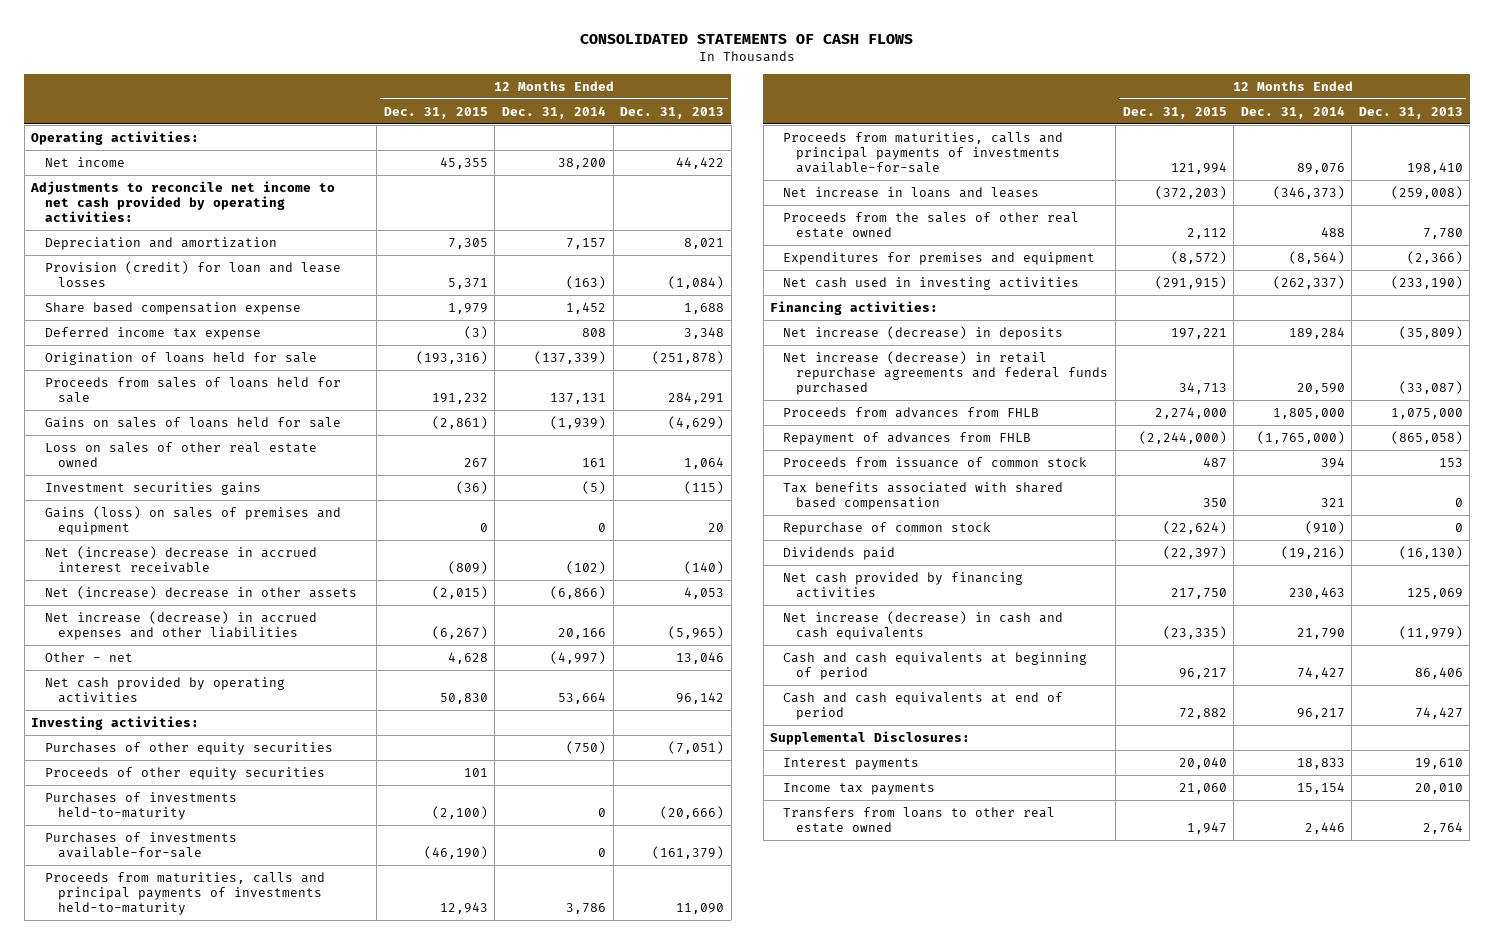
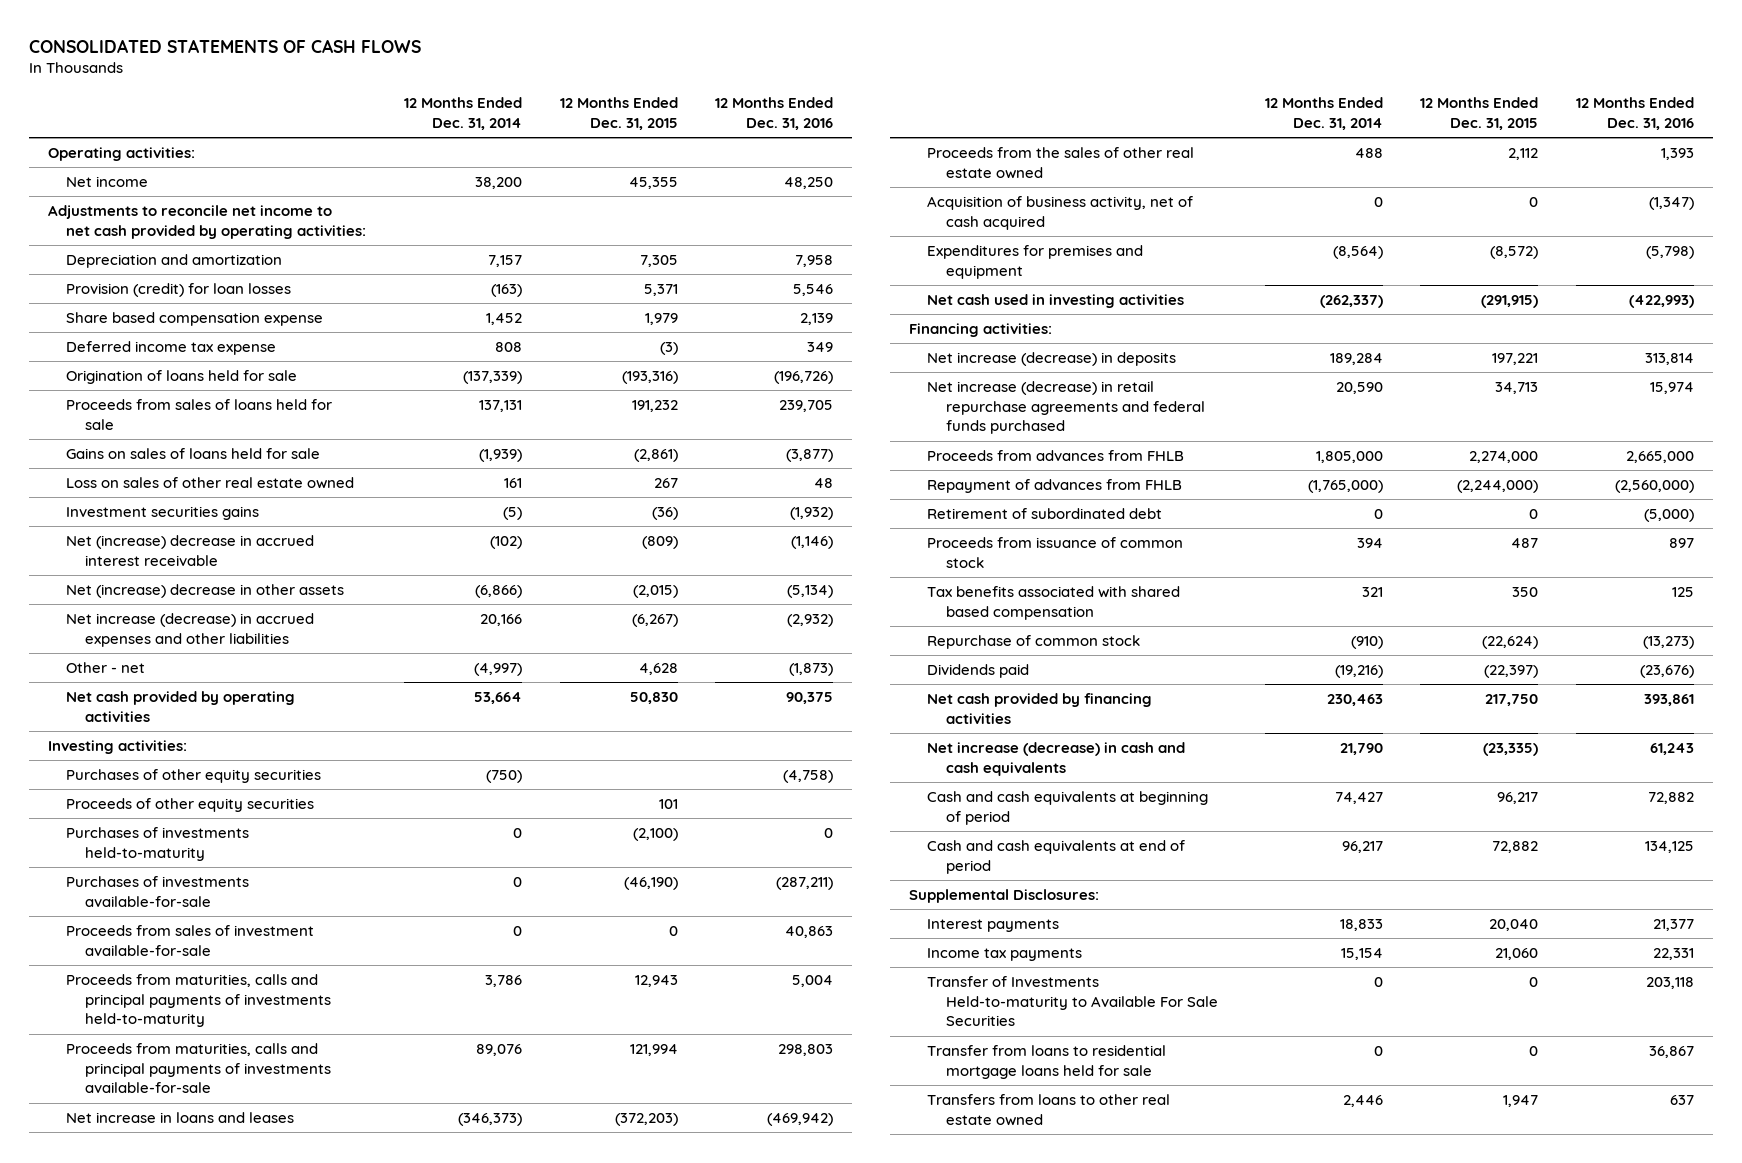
- | 12 Months Ended Dec. 31, 2015 | 12 Months Ended Dec. 31, 2014 | 12 Months Ended Dec. 31, 2013
+ | 12 Months Ended Dec. 31, 2014 | 12 Months Ended Dec. 31, 2015 | 12 Months Ended Dec. 31, 2016
- Provision (credit) for loan and lease losses | 5,371 | (163) | (1,084)
+ Provision (credit) for loan losses | (163) | 5,371 | 5,546
- Gains (loss) on sales of premises and equipment | 0 | 0 | 20
+ Proceeds from sales of investment available-for-sale | 0 | 0 | 40,863
+ Acquisition of business activity, net of cash acquired | 0 | 0 | (1,347)
+ Retirement of subordinated debt | 0 | 0 | (5,000)
+ Transfer of Investments Held-to-maturity to Available For Sale Securities | 0 | 0 | 203,118
+ Transfer from loans to residential mortgage loans held for sale | 0 | 0 | 36,867

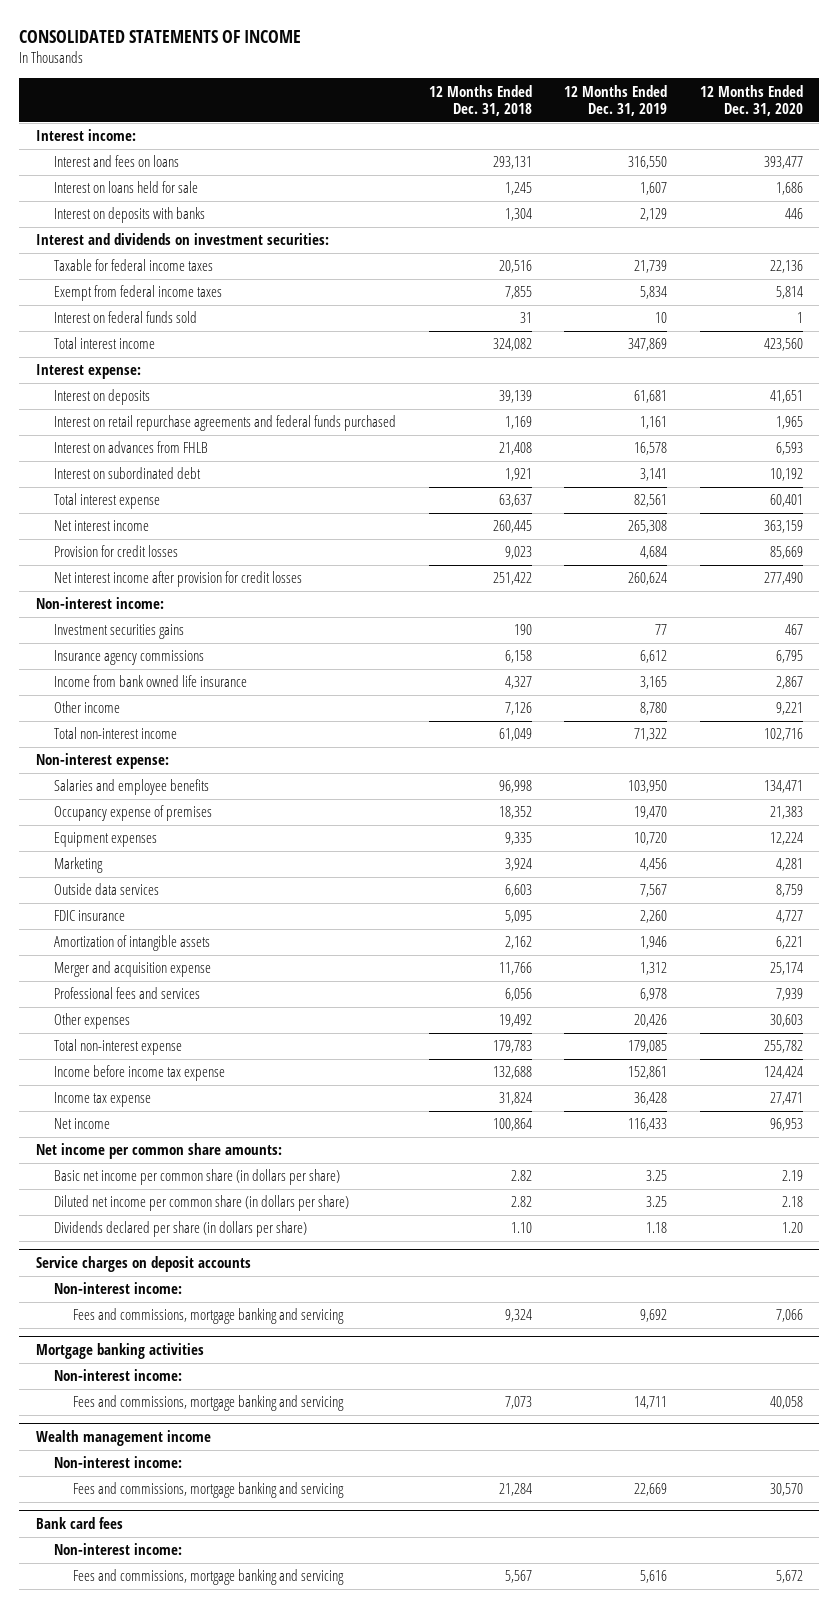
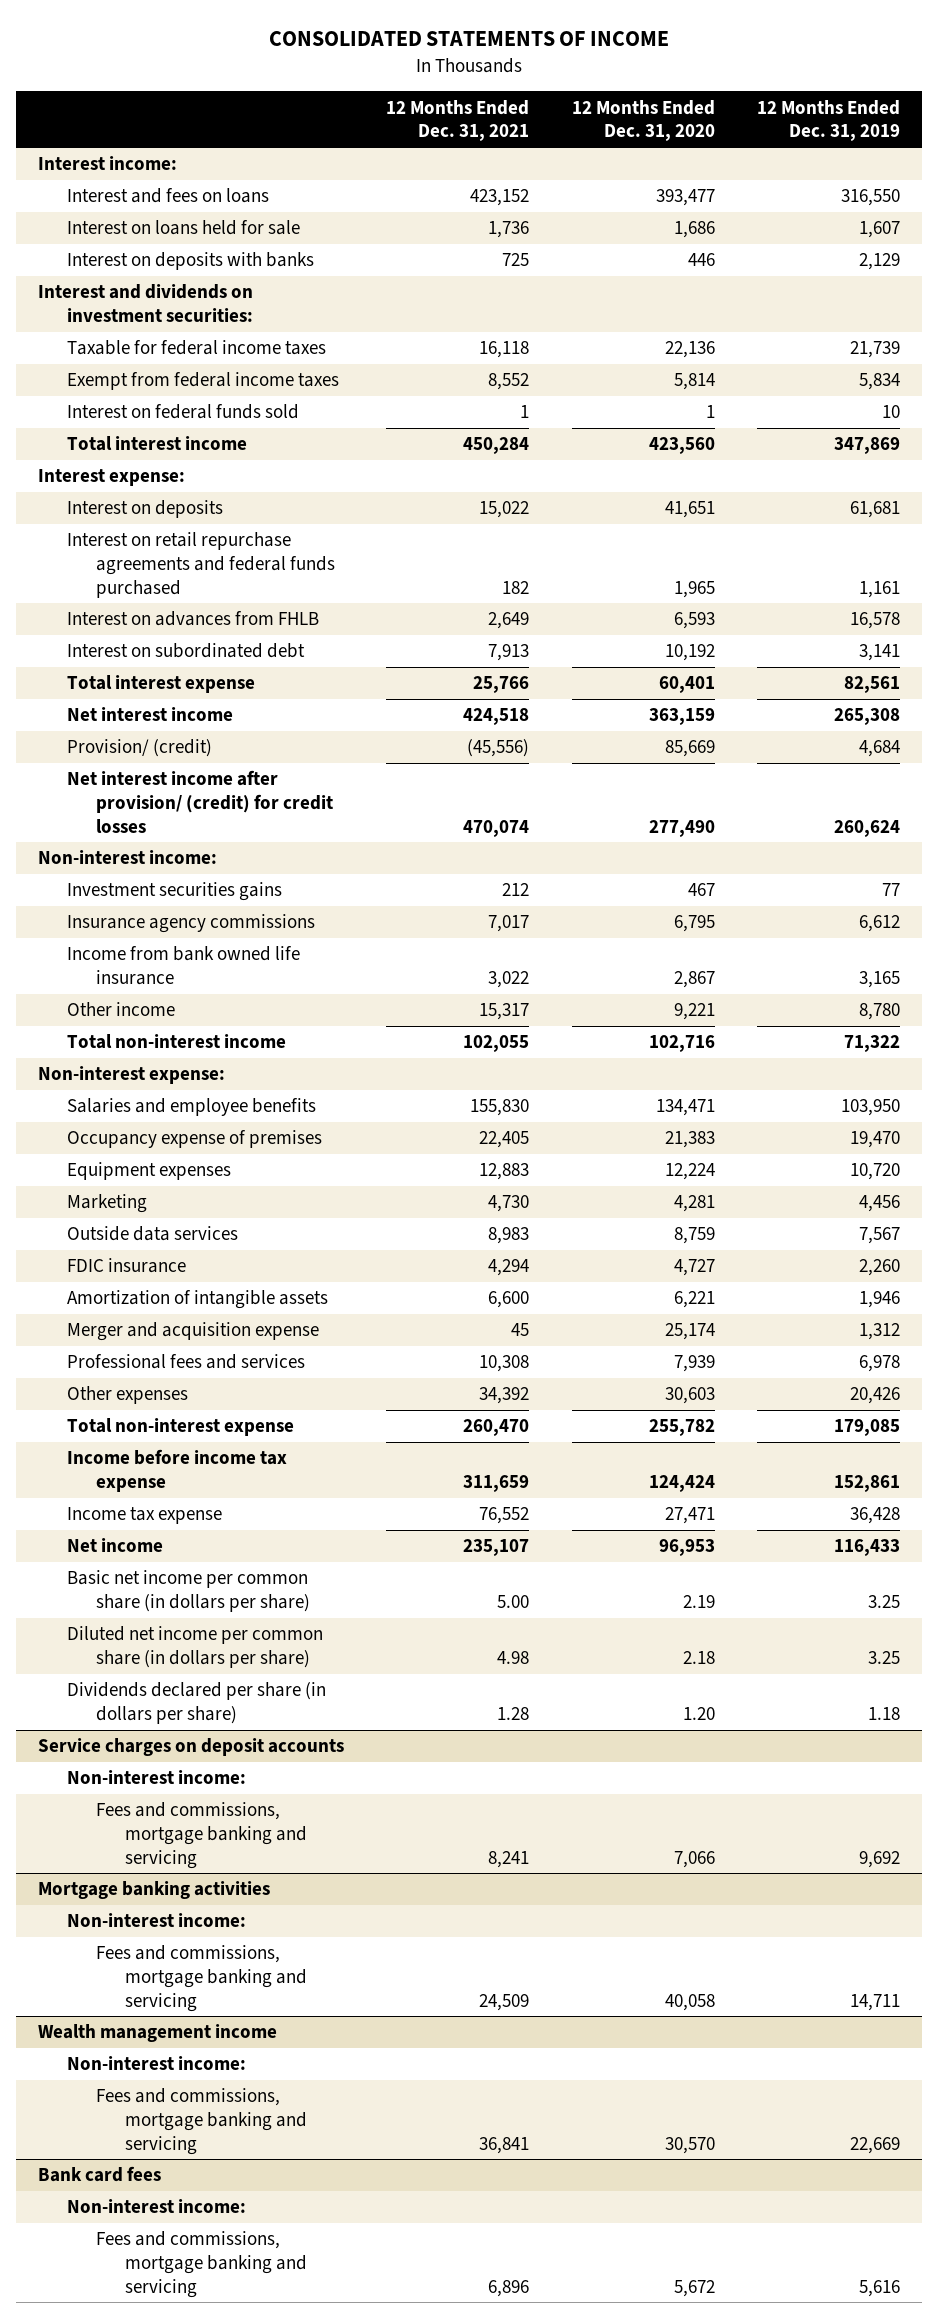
- | 12 Months Ended Dec. 31, 2018 | 12 Months Ended Dec. 31, 2019 | 12 Months Ended Dec. 31, 2020
+ | 12 Months Ended Dec. 31, 2021 | 12 Months Ended Dec. 31, 2020 | 12 Months Ended Dec. 31, 2019
- Provision for credit losses | 9,023 | 4,684 | 85,669
- Net interest income after provision for credit losses | 251,422 | 260,624 | 277,490
+ Provision/ (credit) | (45,556) | 85,669 | 4,684
+ Net interest income after provision/ (credit) for credit losses | 470,074 | 277,490 | 260,624
- Net income per common share amounts:

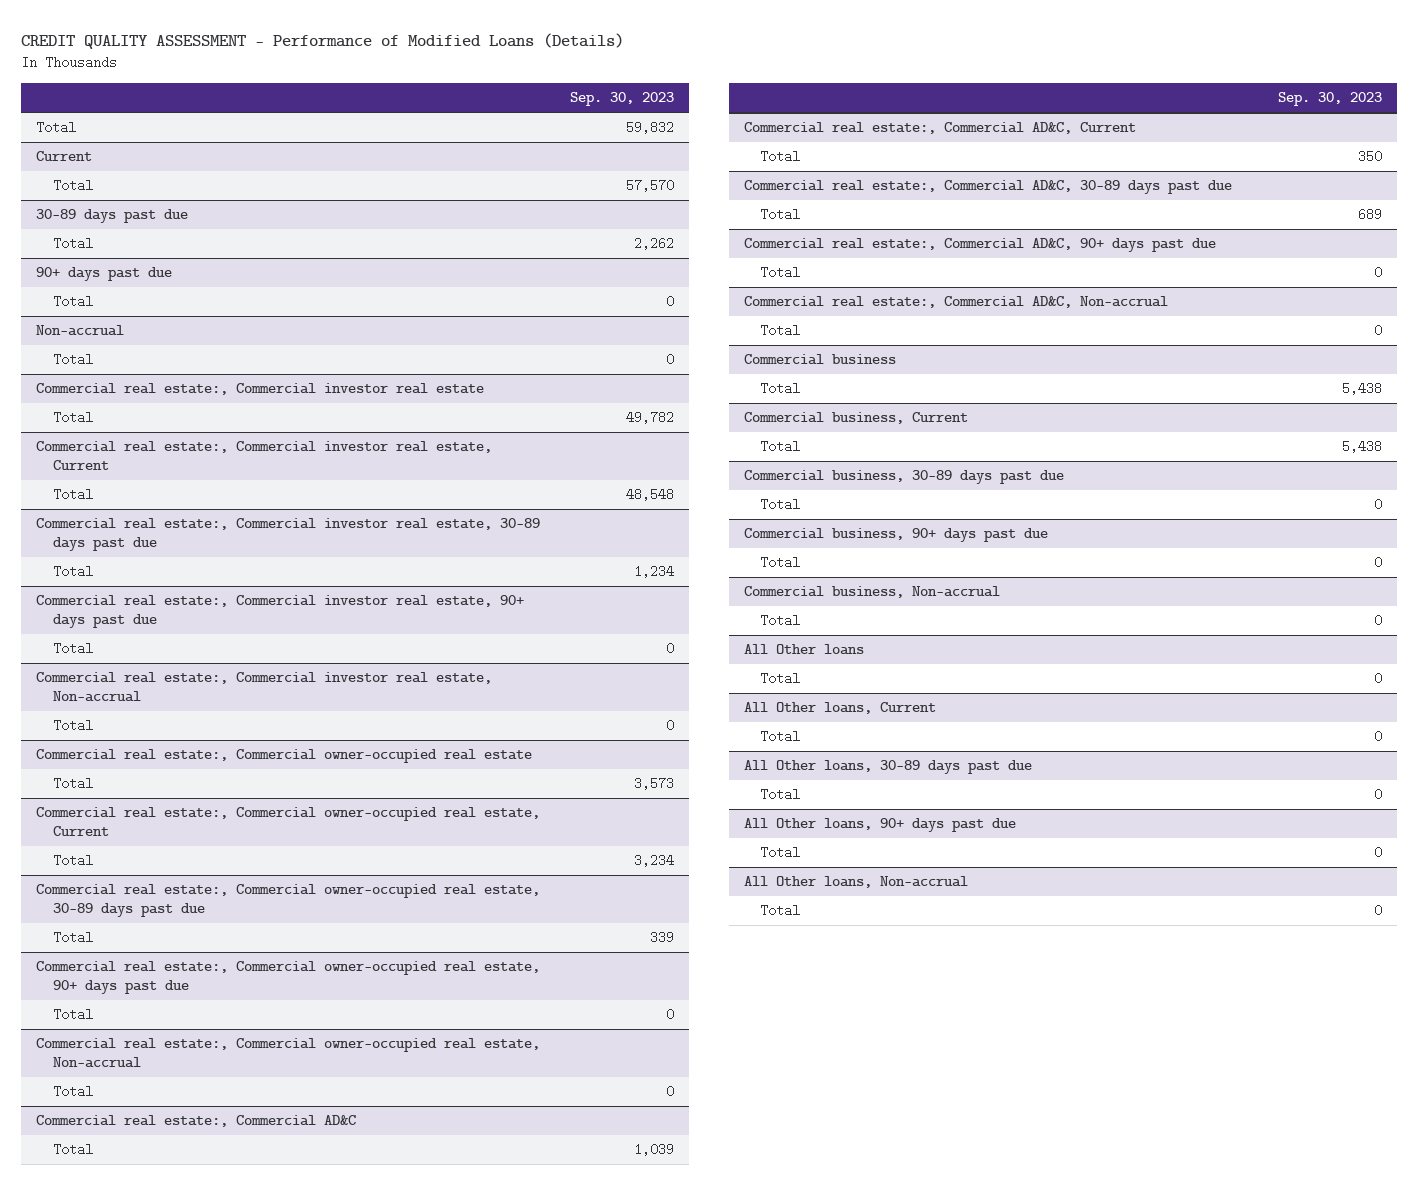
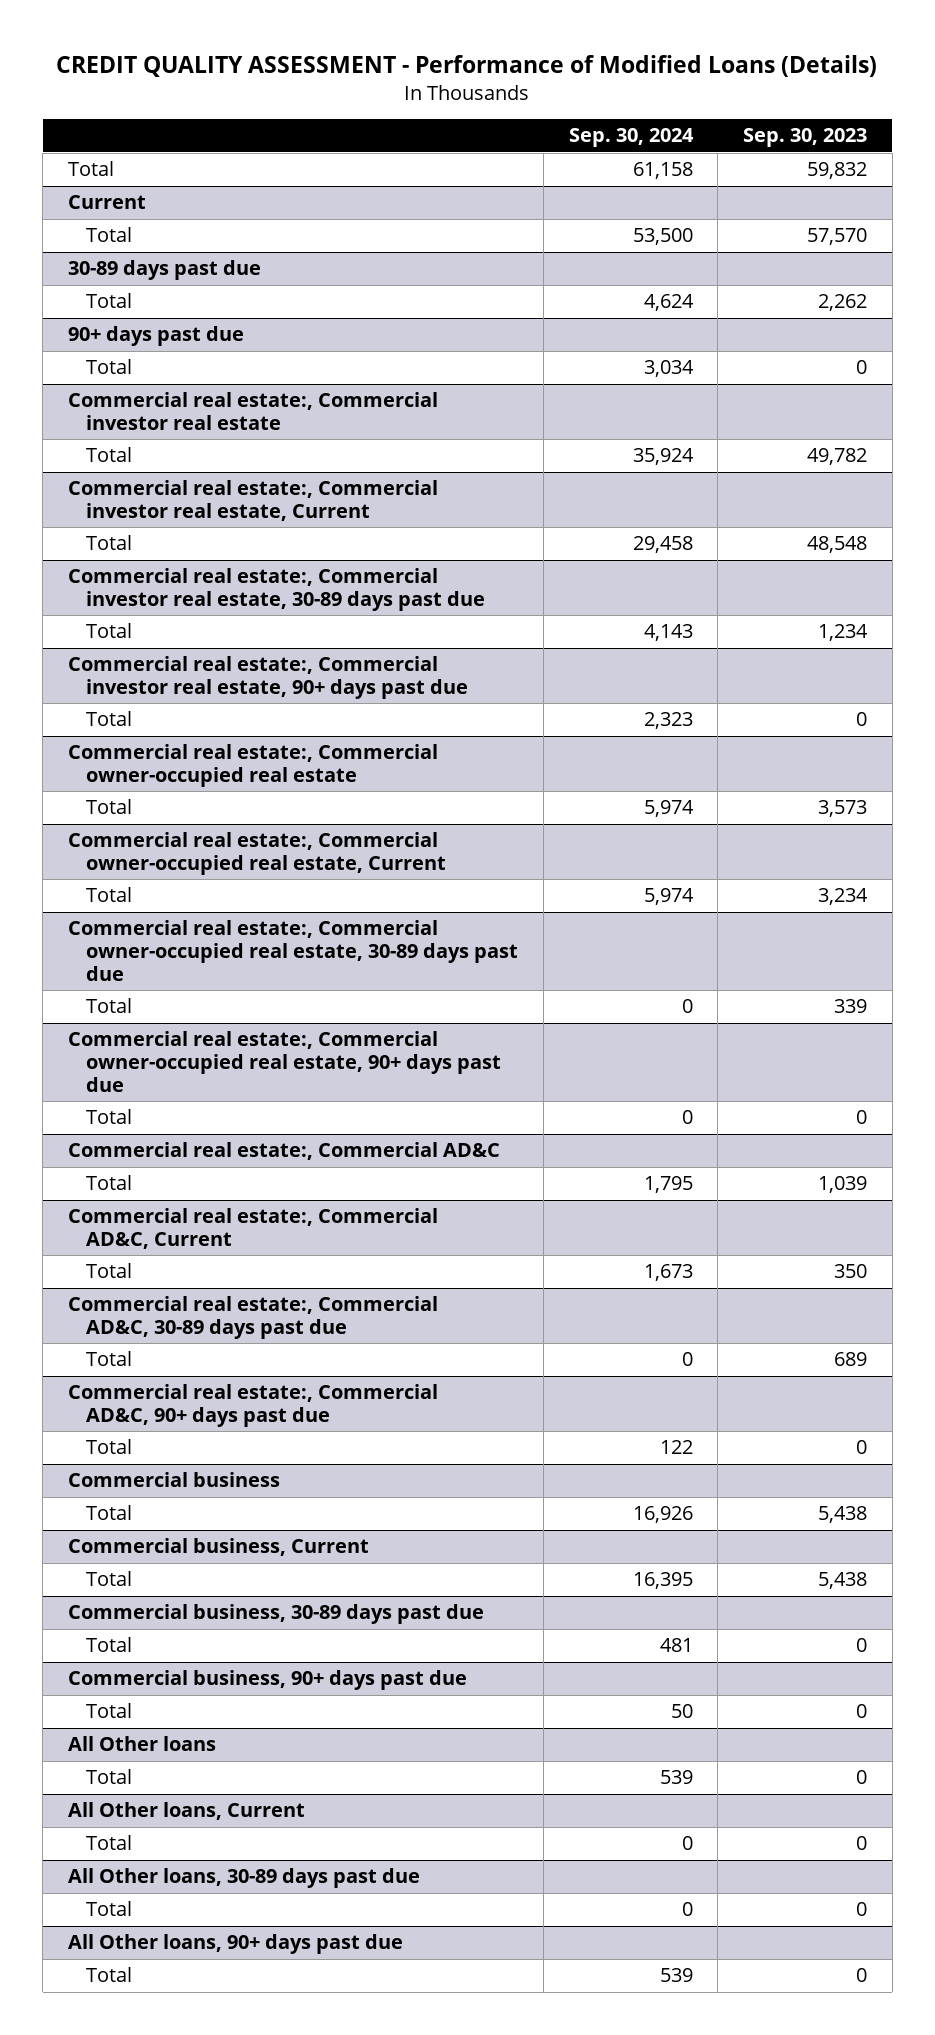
- | Sep. 30, 2023
+ | Sep. 30, 2024 | Sep. 30, 2023
- Non-accrual
- Total | 0
- Commercial real estate:, Commercial investor real estate, Non-accrual
- Total | 0
- Commercial real estate:, Commercial owner-occupied real estate, Non-accrual
- Total | 0
- Commercial real estate:, Commercial AD&C, Non-accrual
- Total | 0
- Commercial business, Non-accrual
- Total | 0
- All Other loans, Non-accrual
- Total | 0

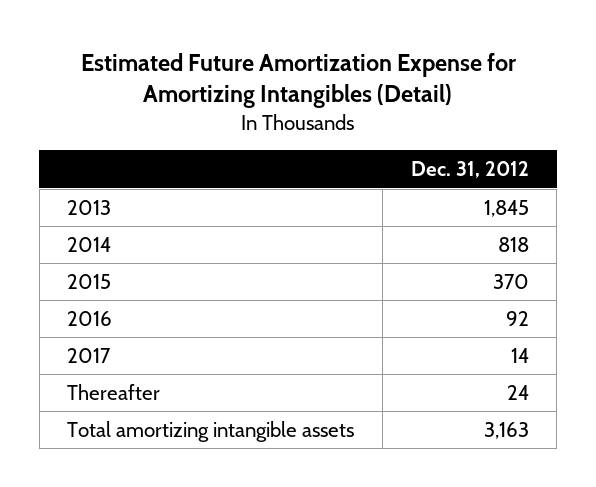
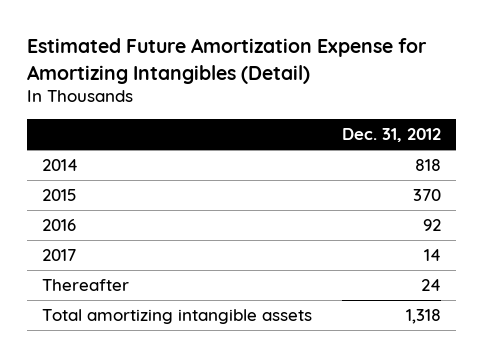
- 2013 | 1,845
- Total amortizing intangible assets | 3,163
+ Total amortizing intangible assets | 1,318

